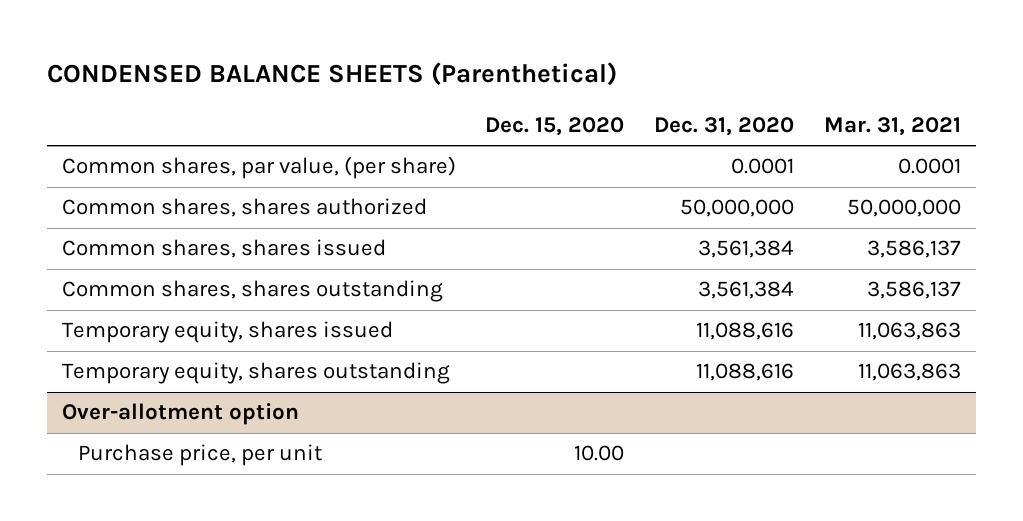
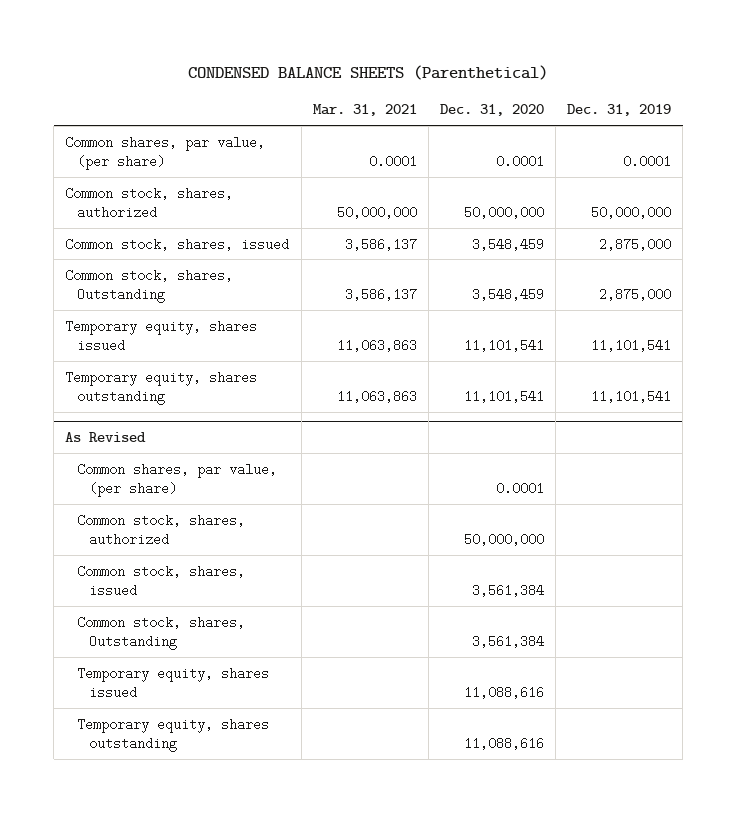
- | Dec. 15, 2020 | Dec. 31, 2020 | Mar. 31, 2021
+ | Mar. 31, 2021 | Dec. 31, 2020 | Dec. 31, 2019
- Common shares, shares authorized | | 50,000,000 | 50,000,000
- Common shares, shares issued | | 3,561,384 | 3,586,137
- Common shares, shares outstanding | | 3,561,384 | 3,586,137
- Temporary equity, shares issued | | 11,088,616 | 11,063,863
- Temporary equity, shares outstanding | | 11,088,616 | 11,063,863
- Over-allotment option
- Purchase price, per unit | 10.00 | |
+ Common stock, shares, authorized | 50,000,000 | 50,000,000 | 50,000,000
+ Common stock, shares, issued | 3,586,137 | 3,548,459 | 2,875,000
+ Common stock, shares, Outstanding | 3,586,137 | 3,548,459 | 2,875,000
+ Temporary equity, shares issued | 11,063,863 | 11,101,541 | 11,101,541
+ Temporary equity, shares outstanding | 11,063,863 | 11,101,541 | 11,101,541
+ As Revised
+ Common shares, par value, (per share) | | 0.0001 |
+ Common stock, shares, authorized | | 50,000,000 |
+ Common stock, shares, issued | | 3,561,384 |
+ Common stock, shares, Outstanding | | 3,561,384 |
+ Temporary equity, shares issued | | 11,088,616 |
+ Temporary equity, shares outstanding | | 11,088,616 |

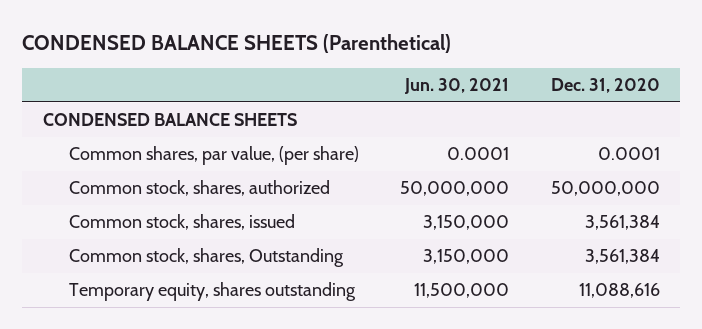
- | Mar. 31, 2021 | Dec. 31, 2020 | Dec. 31, 2019
+ | Jun. 30, 2021 | Dec. 31, 2020
- Common shares, par value, (per share) | 0.0001 | 0.0001 | 0.0001
- Common stock, shares, authorized | 50,000,000 | 50,000,000 | 50,000,000
- Common stock, shares, issued | 3,586,137 | 3,548,459 | 2,875,000
- Common stock, shares, Outstanding | 3,586,137 | 3,548,459 | 2,875,000
- Temporary equity, shares issued | 11,063,863 | 11,101,541 | 11,101,541
- Temporary equity, shares outstanding | 11,063,863 | 11,101,541 | 11,101,541
- As Revised
+ CONDENSED BALANCE SHEETS
- Temporary equity, shares issued | | 11,088,616 |

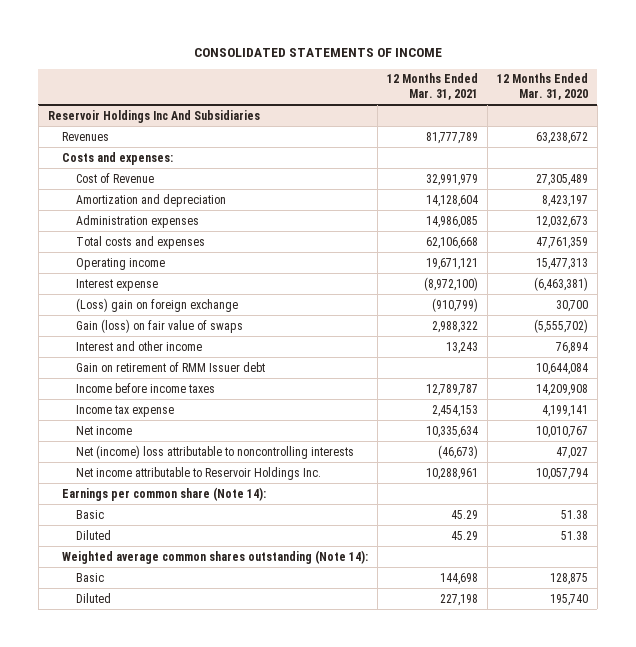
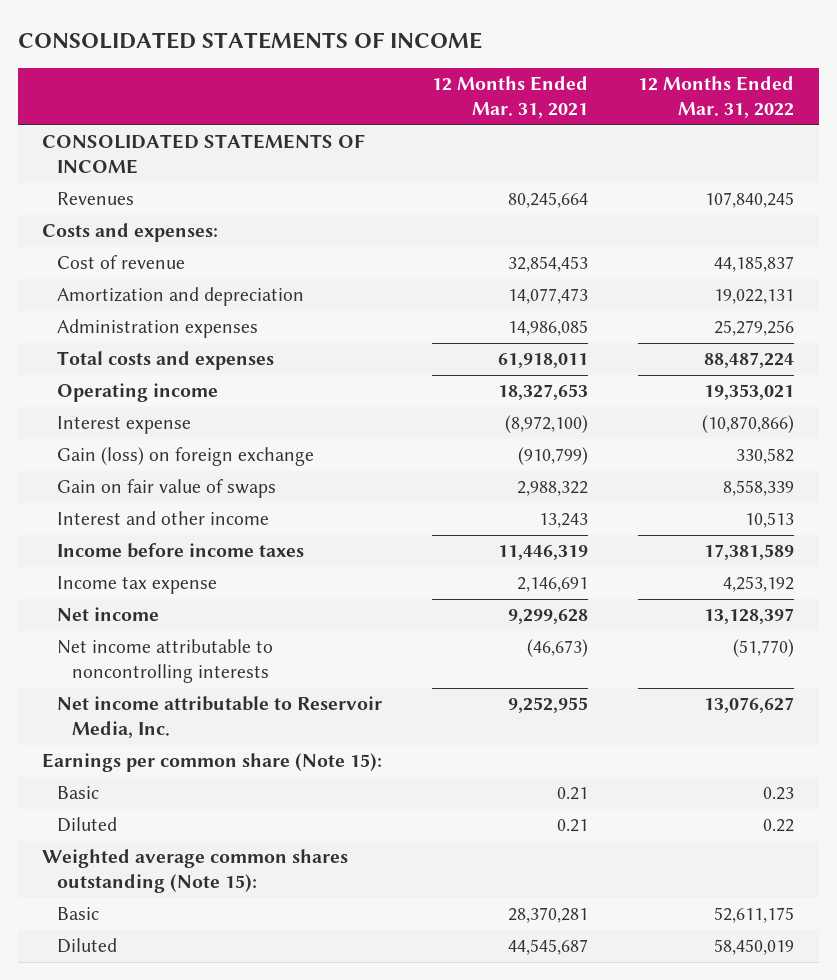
- | 12 Months Ended Mar. 31, 2021 | 12 Months Ended Mar. 31, 2020
+ | 12 Months Ended Mar. 31, 2021 | 12 Months Ended Mar. 31, 2022
- Reservoir Holdings Inc And Subsidiaries
- Revenues | 81,777,789 | 63,238,672
+ CONSOLIDATED STATEMENTS OF INCOME
+ Revenues | 80,245,664 | 107,840,245
- Cost of Revenue | 32,991,979 | 27,305,489
- Amortization and depreciation | 14,128,604 | 8,423,197
+ Cost of revenue | 32,854,453 | 44,185,837
+ Amortization and depreciation | 14,077,473 | 19,022,131
- Total costs and expenses | 62,106,668 | 47,761,359
- Operating income | 19,671,121 | 15,477,313
+ Total costs and expenses | 61,918,011 | 88,487,224
+ Operating income | 18,327,653 | 19,353,021
- (Loss) gain on foreign exchange | (910,799) | 30,700
- Gain (loss) on fair value of swaps | 2,988,322 | (5,555,702)
+ Gain (loss) on foreign exchange | (910,799) | 330,582
+ Gain on fair value of swaps | 2,988,322 | 8,558,339
- Gain on retirement of RMM Issuer debt | | 10,644,084
- Income before income taxes | 12,789,787 | 14,209,908
- Income tax expense | 2,454,153 | 4,199,141
- Net income | 10,335,634 | 10,010,767
- Net (income) loss attributable to noncontrolling interests | (46,673) | 47,027
- Net income attributable to Reservoir Holdings Inc. | 10,288,961 | 10,057,794
- Earnings per common share (Note 14):
- Basic | 45.29 | 51.38
- Diluted | 45.29 | 51.38
- Weighted average common shares outstanding (Note 14):
- Basic | 144,698 | 128,875
- Diluted | 227,198 | 195,740
+ Income before income taxes | 11,446,319 | 17,381,589
+ Income tax expense | 2,146,691 | 4,253,192
+ Net income | 9,299,628 | 13,128,397
+ Net income attributable to noncontrolling interests | (46,673) | (51,770)
+ Net income attributable to Reservoir Media, Inc. | 9,252,955 | 13,076,627
+ Earnings per common share (Note 15):
+ Basic | 0.21 | 0.23
+ Diluted | 0.21 | 0.22
+ Weighted average common shares outstanding (Note 15):
+ Basic | 28,370,281 | 52,611,175
+ Diluted | 44,545,687 | 58,450,019

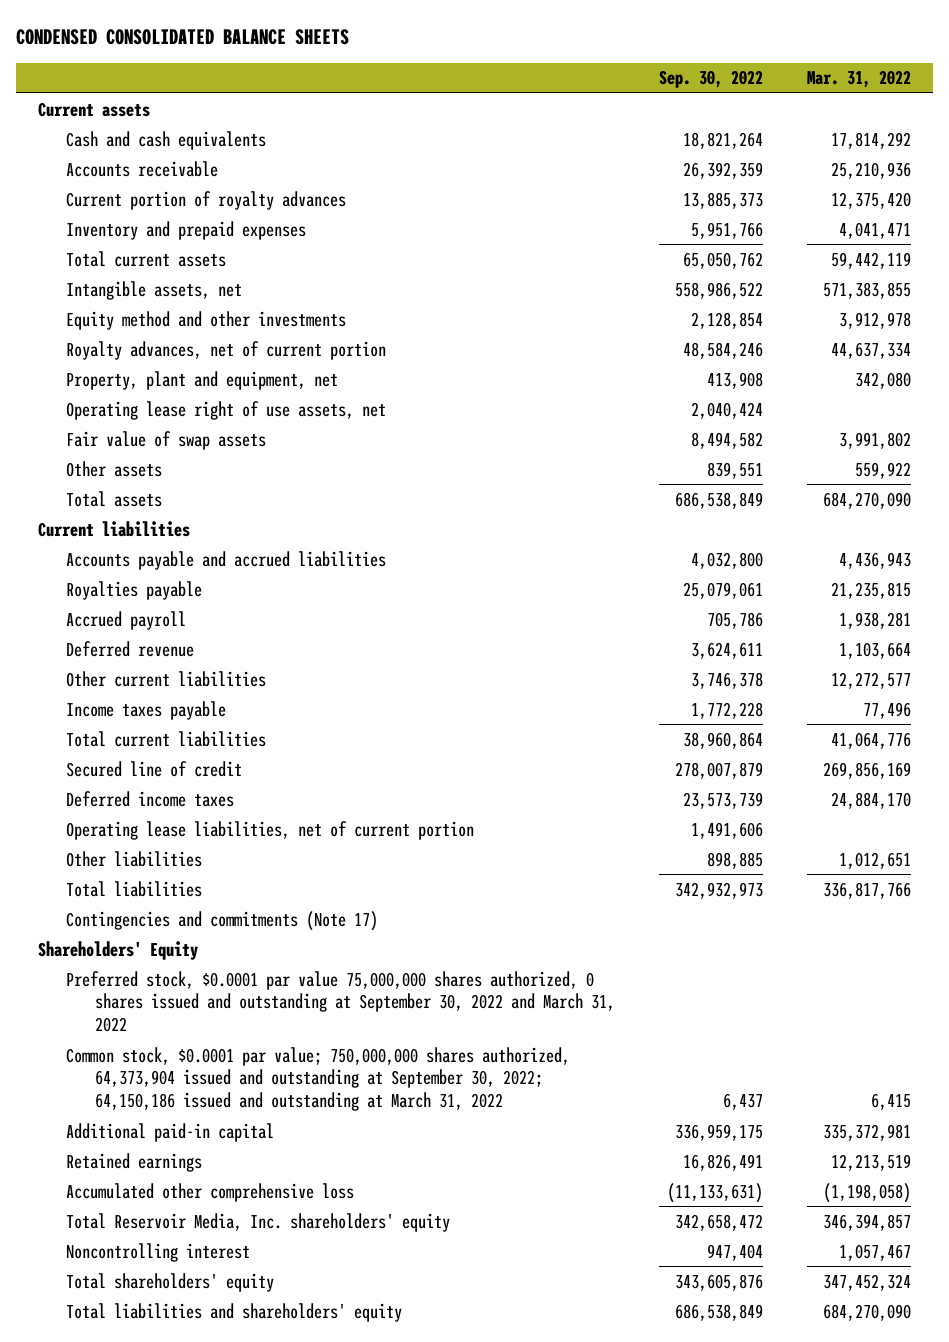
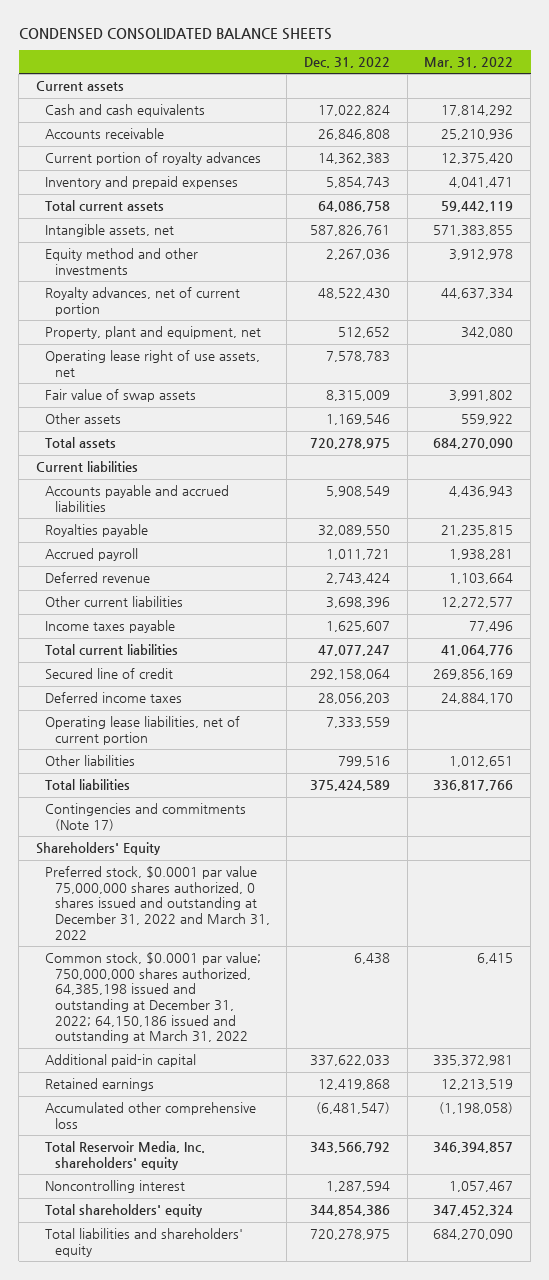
- | Sep. 30, 2022 | Mar. 31, 2022
+ | Dec. 31, 2022 | Mar. 31, 2022
- Preferred stock, $0.0001 par value 75,000,000 shares authorized, 0 shares issued and outstanding at September 30, 2022 and March 31, 2022
- Common stock, $0.0001 par value; 750,000,000 shares authorized, 64,373,904 issued and outstanding at September 30, 2022; 64,150,186 issued and outstanding at March 31, 2022 | 6,437 | 6,415
+ Preferred stock, $0.0001 par value 75,000,000 shares authorized, 0 shares issued and outstanding at December 31, 2022 and March 31, 2022
+ Common stock, $0.0001 par value; 750,000,000 shares authorized, 64,385,198 issued and outstanding at December 31, 2022; 64,150,186 issued and outstanding at March 31, 2022 | 6,438 | 6,415

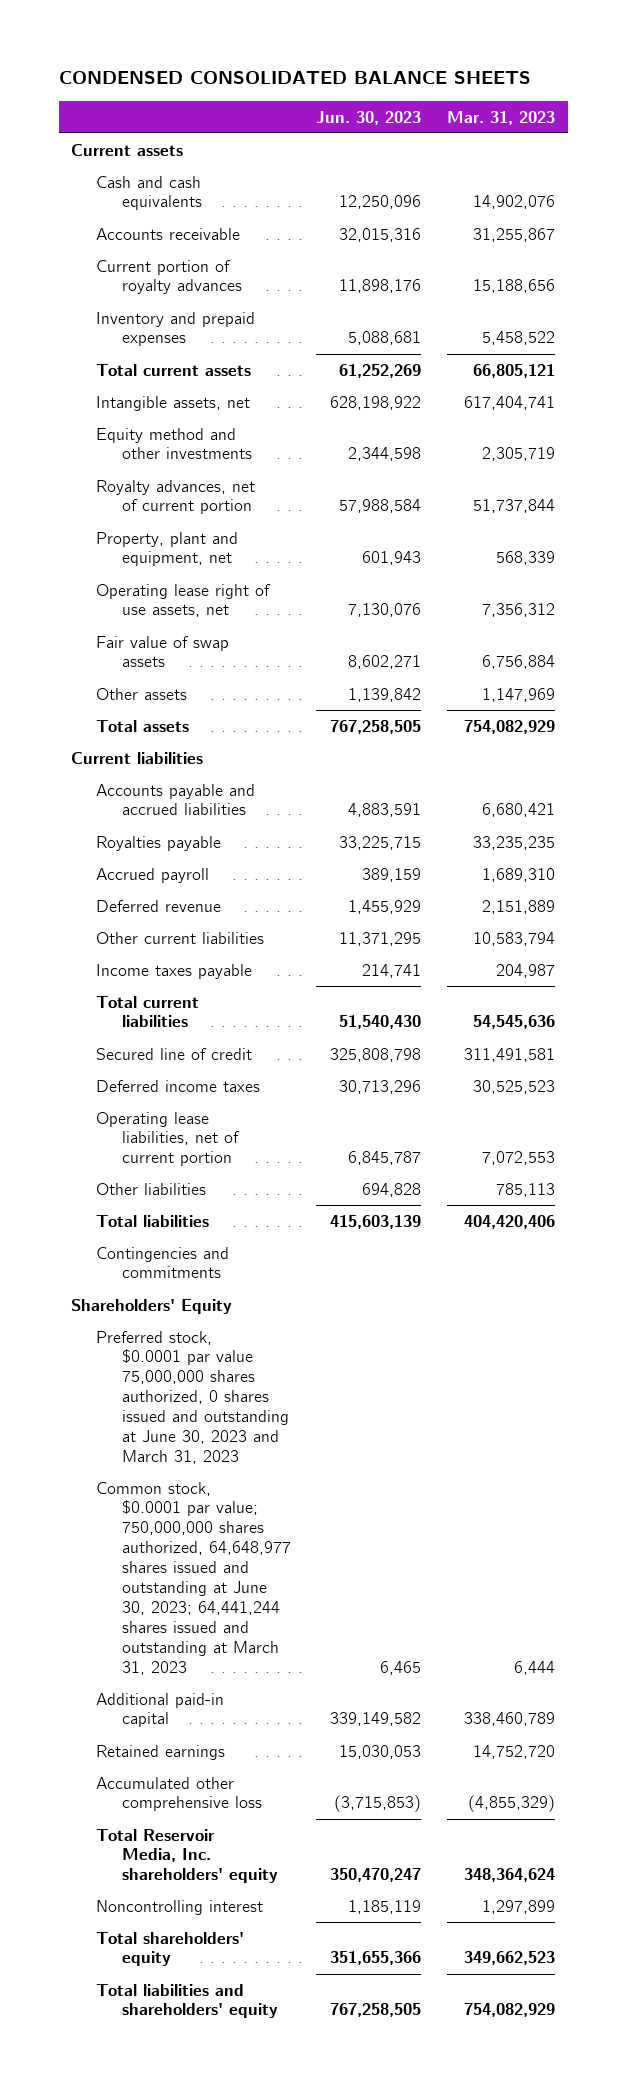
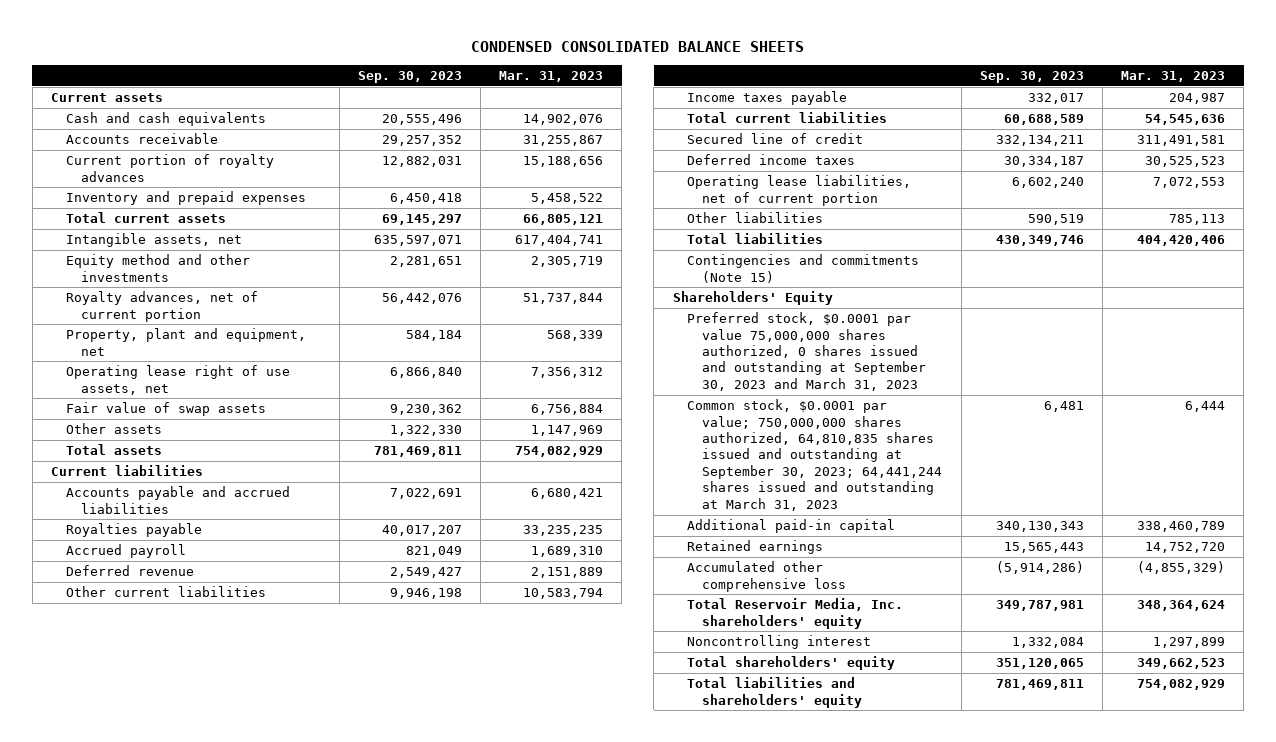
- | Jun. 30, 2023 | Mar. 31, 2023
+ | Sep. 30, 2023 | Mar. 31, 2023
- Contingencies and commitments
+ Contingencies and commitments (Note 15)
- Preferred stock, $0.0001 par value 75,000,000 shares authorized, 0 shares issued and outstanding at June 30, 2023 and March 31, 2023
- Common stock, $0.0001 par value; 750,000,000 shares authorized, 64,648,977 shares issued and outstanding at June 30, 2023; 64,441,244 shares issued and outstanding at March 31, 2023 | 6,465 | 6,444
+ Preferred stock, $0.0001 par value 75,000,000 shares authorized, 0 shares issued and outstanding at September 30, 2023 and March 31, 2023
+ Common stock, $0.0001 par value; 750,000,000 shares authorized, 64,810,835 shares issued and outstanding at September 30, 2023; 64,441,244 shares issued and outstanding at March 31, 2023 | 6,481 | 6,444

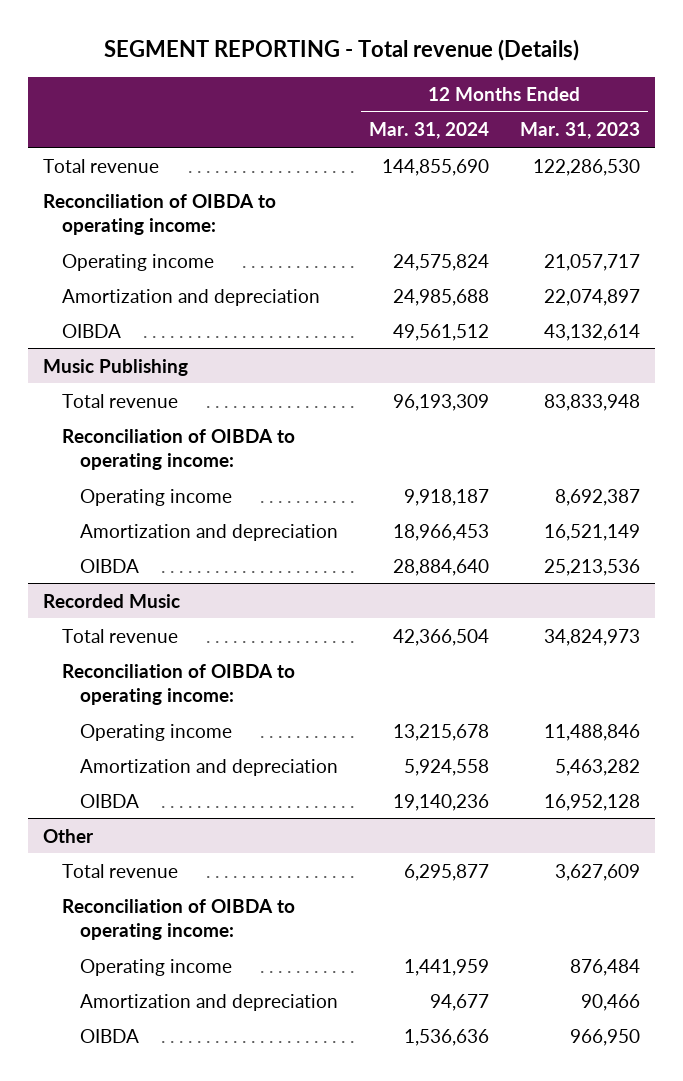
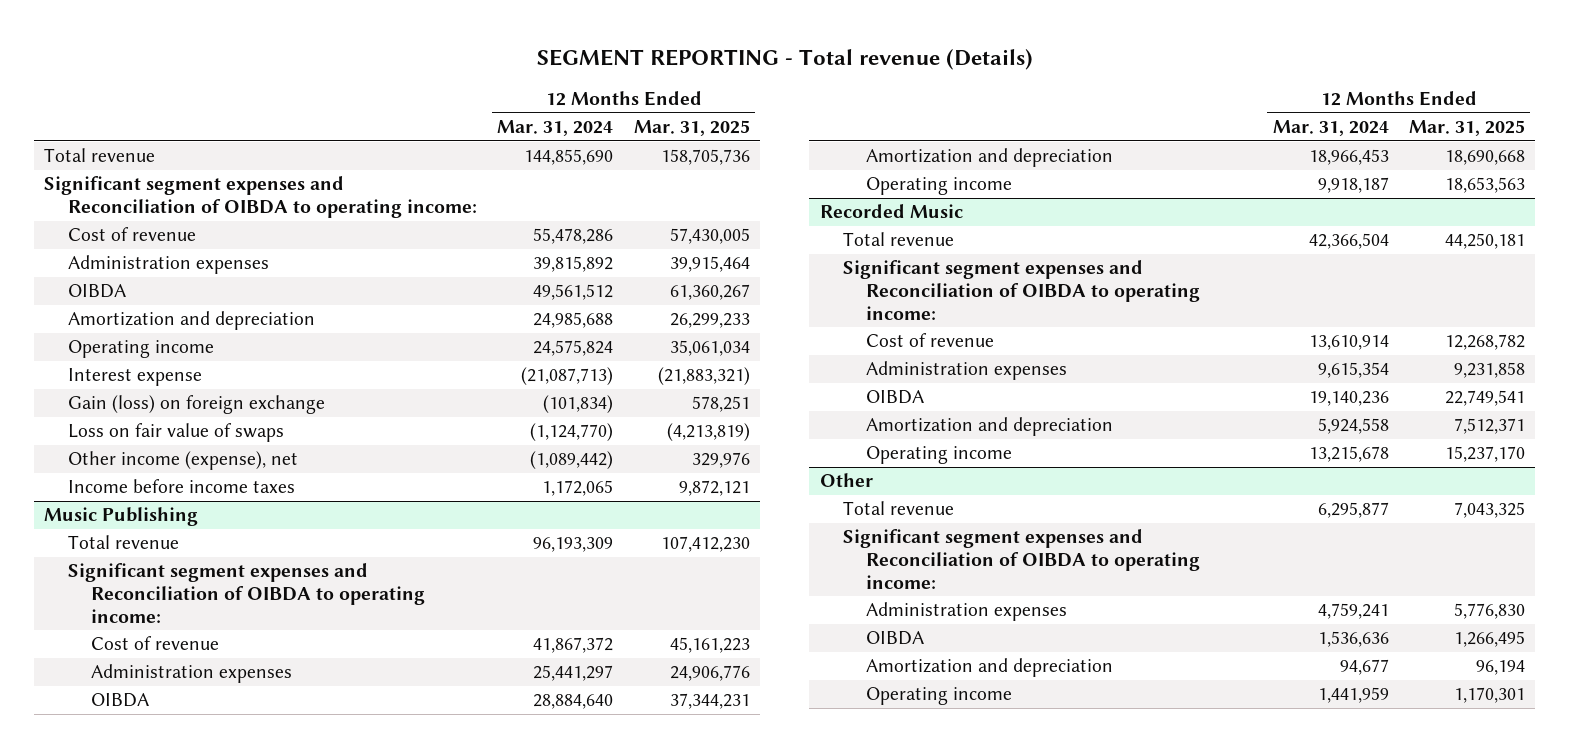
- | 12 Months Ended Mar. 31, 2024 | 12 Months Ended Mar. 31, 2023
+ | 12 Months Ended Mar. 31, 2024 | 12 Months Ended Mar. 31, 2025
- Reconciliation of OIBDA to operating income:
+ Significant segment expenses and Reconciliation of OIBDA to operating income:
+ Cost of revenue | 55,478,286 | 57,430,005
+ Administration expenses | 39,815,892 | 39,915,464
moved down: Amortization and depreciation | 24,985,688 | 26,299,233
moved down: Operating income | 24,575,824 | 35,061,034
+ Interest expense | (21,087,713) | (21,883,321)
+ Gain (loss) on foreign exchange | (101,834) | 578,251
+ Loss on fair value of swaps | (1,124,770) | (4,213,819)
+ Other income (expense), net | (1,089,442) | 329,976
+ Income before income taxes | 1,172,065 | 9,872,121
@ Music Publishing
- Reconciliation of OIBDA to operating income:
+ Significant segment expenses and Reconciliation of OIBDA to operating income:
+ Cost of revenue | 41,867,372 | 45,161,223
+ Administration expenses | 25,441,297 | 24,906,776
moved down: Amortization and depreciation | 18,966,453 | 18,690,668
moved down: Operating income | 9,918,187 | 18,653,563
@ Recorded Music
- Reconciliation of OIBDA to operating income:
+ Significant segment expenses and Reconciliation of OIBDA to operating income:
+ Cost of revenue | 13,610,914 | 12,268,782
+ Administration expenses | 9,615,354 | 9,231,858
moved down: Amortization and depreciation | 5,924,558 | 7,512,371
moved down: Operating income | 13,215,678 | 15,237,170
@ Other
- Reconciliation of OIBDA to operating income:
+ Significant segment expenses and Reconciliation of OIBDA to operating income:
+ Administration expenses | 4,759,241 | 5,776,830
moved down: Amortization and depreciation | 94,677 | 96,194
moved down: Operating income | 1,441,959 | 1,170,301

